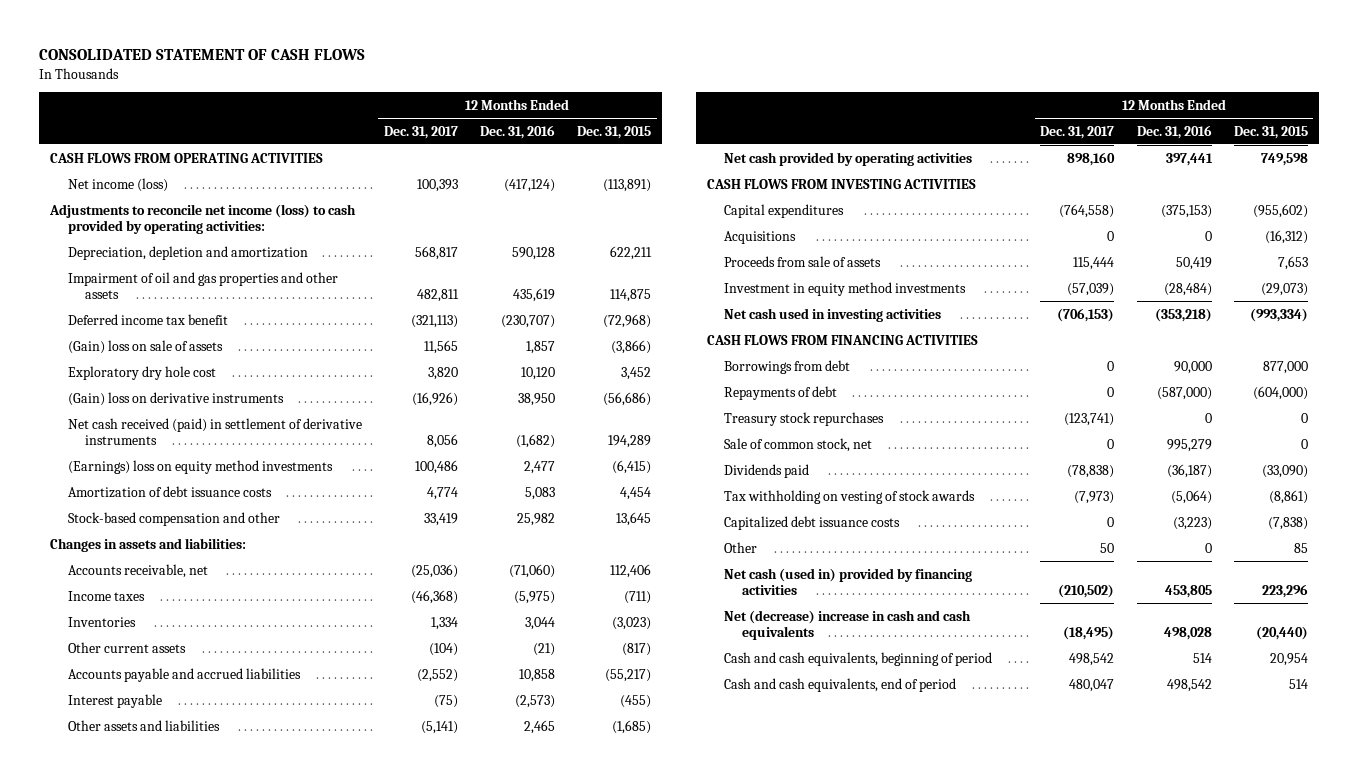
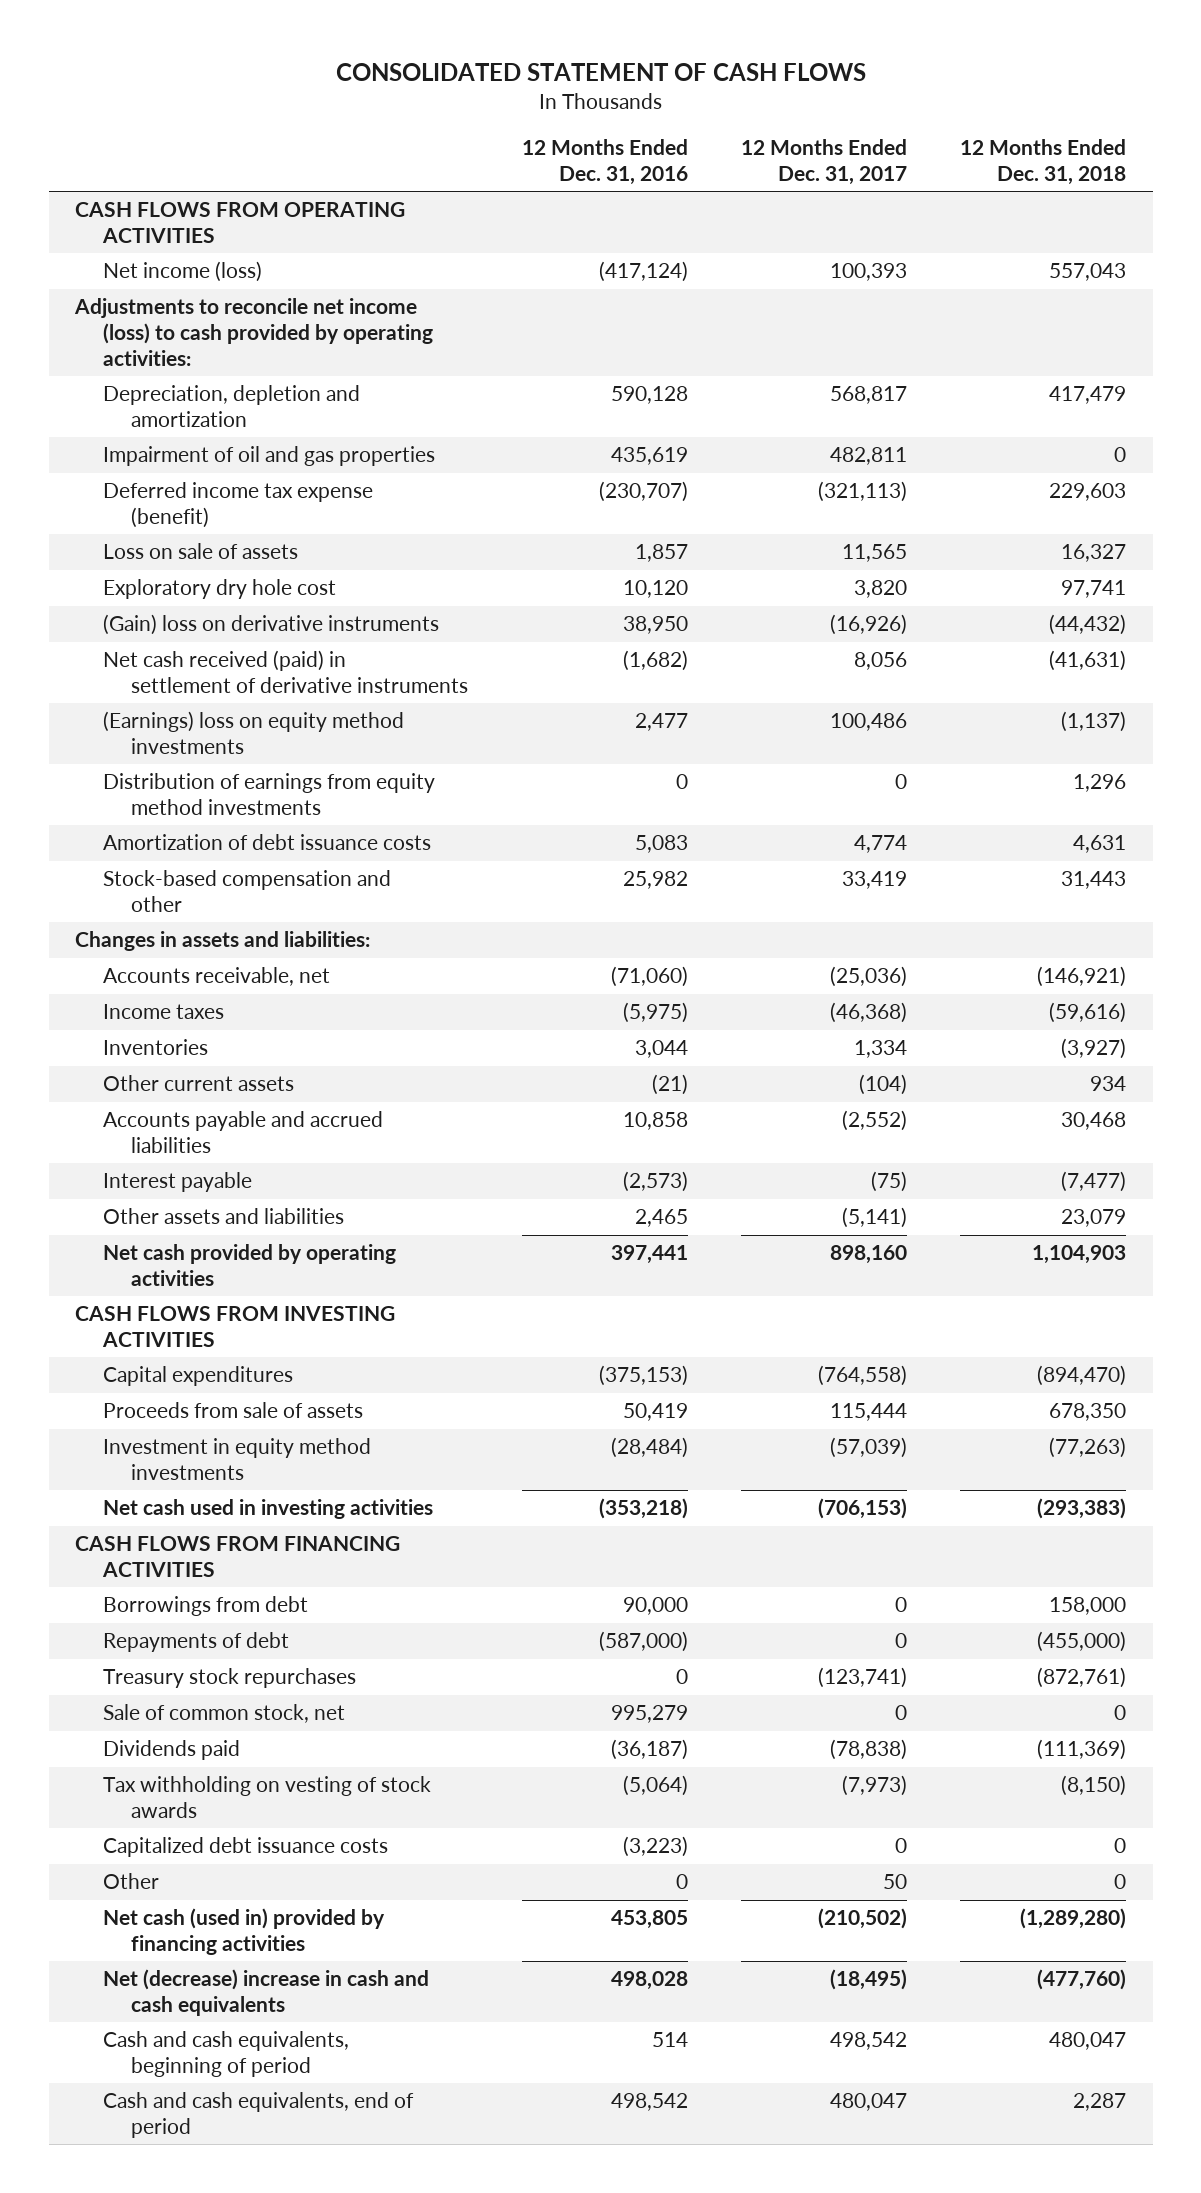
- | 12 Months Ended Dec. 31, 2017 | 12 Months Ended Dec. 31, 2016 | 12 Months Ended Dec. 31, 2015
+ | 12 Months Ended Dec. 31, 2016 | 12 Months Ended Dec. 31, 2017 | 12 Months Ended Dec. 31, 2018
- Impairment of oil and gas properties and other assets | 482,811 | 435,619 | 114,875
- Deferred income tax benefit | (321,113) | (230,707) | (72,968)
- (Gain) loss on sale of assets | 11,565 | 1,857 | (3,866)
+ Impairment of oil and gas properties | 435,619 | 482,811 | 0
+ Deferred income tax expense (benefit) | (230,707) | (321,113) | 229,603
+ Loss on sale of assets | 1,857 | 11,565 | 16,327
+ Distribution of earnings from equity method investments | 0 | 0 | 1,296
- Acquisitions | 0 | 0 | (16,312)

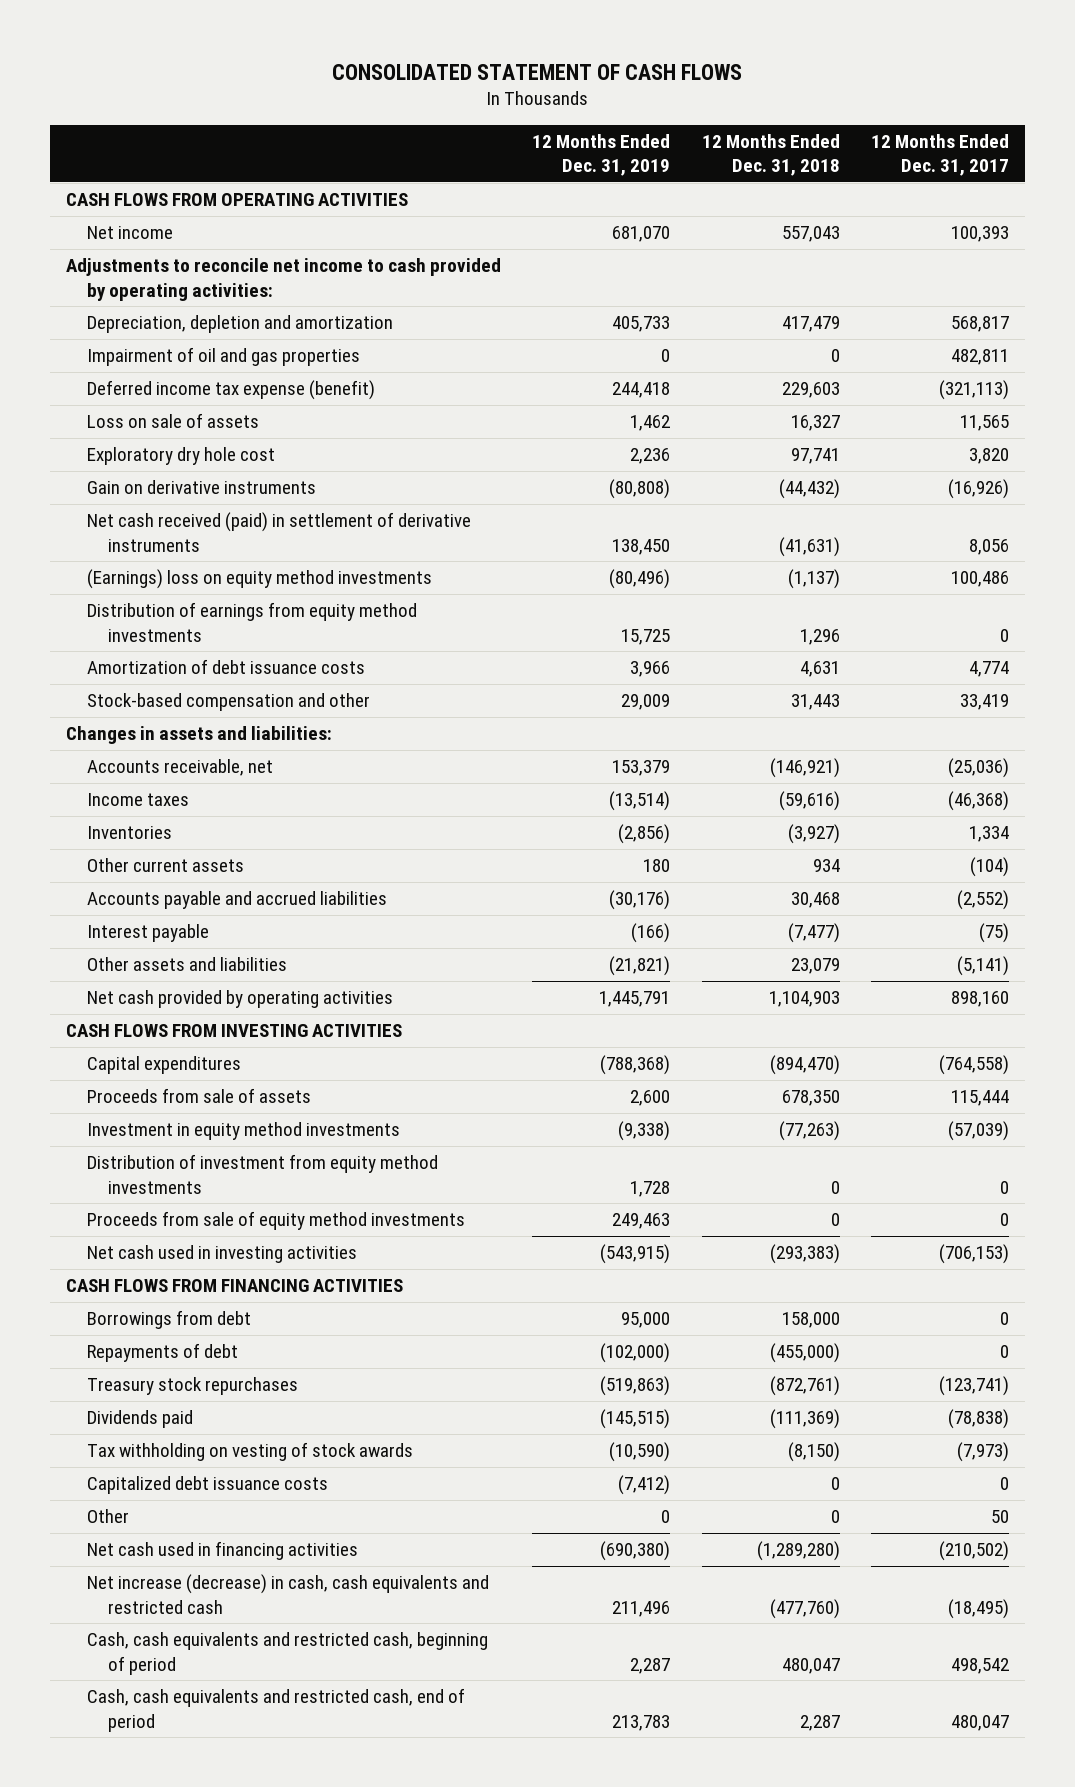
- | 12 Months Ended Dec. 31, 2016 | 12 Months Ended Dec. 31, 2017 | 12 Months Ended Dec. 31, 2018
+ | 12 Months Ended Dec. 31, 2019 | 12 Months Ended Dec. 31, 2018 | 12 Months Ended Dec. 31, 2017
- Net income (loss) | (417,124) | 100,393 | 557,043
- Adjustments to reconcile net income (loss) to cash provided by operating activities:
+ Net income | 681,070 | 557,043 | 100,393
+ Adjustments to reconcile net income to cash provided by operating activities:
- (Gain) loss on derivative instruments | 38,950 | (16,926) | (44,432)
+ Gain on derivative instruments | (80,808) | (44,432) | (16,926)
+ Distribution of investment from equity method investments | 1,728 | 0 | 0
+ Proceeds from sale of equity method investments | 249,463 | 0 | 0
- Sale of common stock, net | 995,279 | 0 | 0
- Net cash (used in) provided by financing activities | 453,805 | (210,502) | (1,289,280)
- Net (decrease) increase in cash and cash equivalents | 498,028 | (18,495) | (477,760)
- Cash and cash equivalents, beginning of period | 514 | 498,542 | 480,047
- Cash and cash equivalents, end of period | 498,542 | 480,047 | 2,287
+ Net cash used in financing activities | (690,380) | (1,289,280) | (210,502)
+ Net increase (decrease) in cash, cash equivalents and restricted cash | 211,496 | (477,760) | (18,495)
+ Cash, cash equivalents and restricted cash, beginning of period | 2,287 | 480,047 | 498,542
+ Cash, cash equivalents and restricted cash, end of period | 213,783 | 2,287 | 480,047

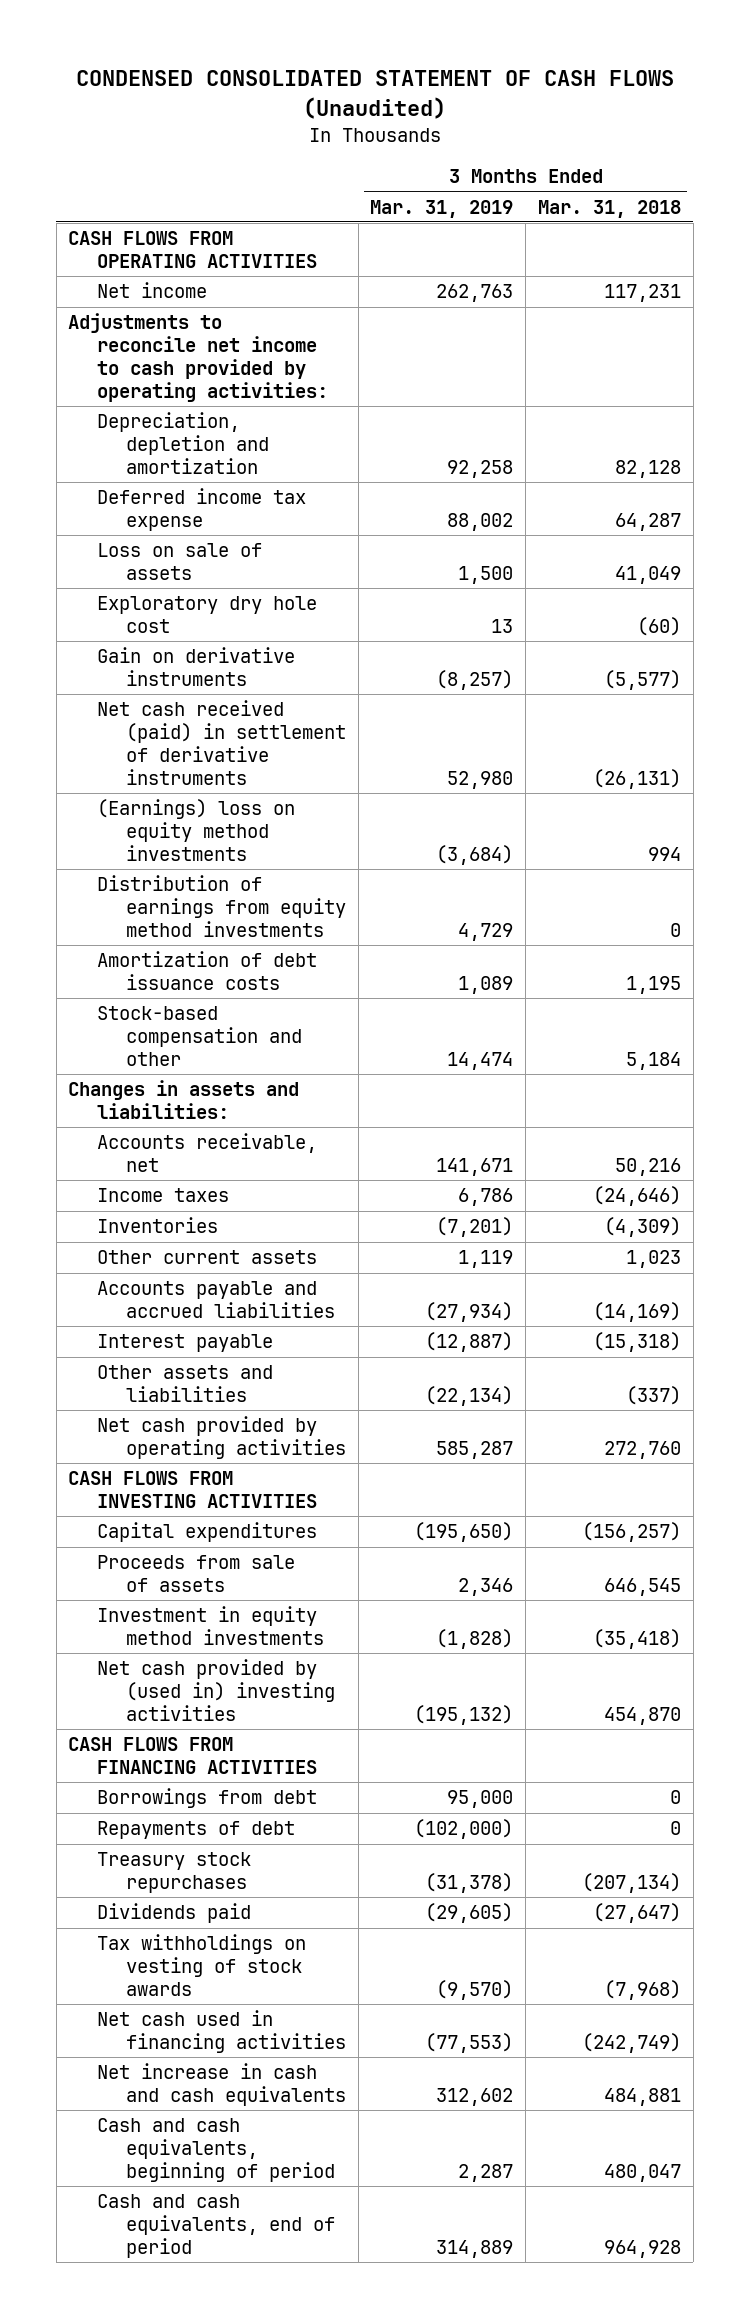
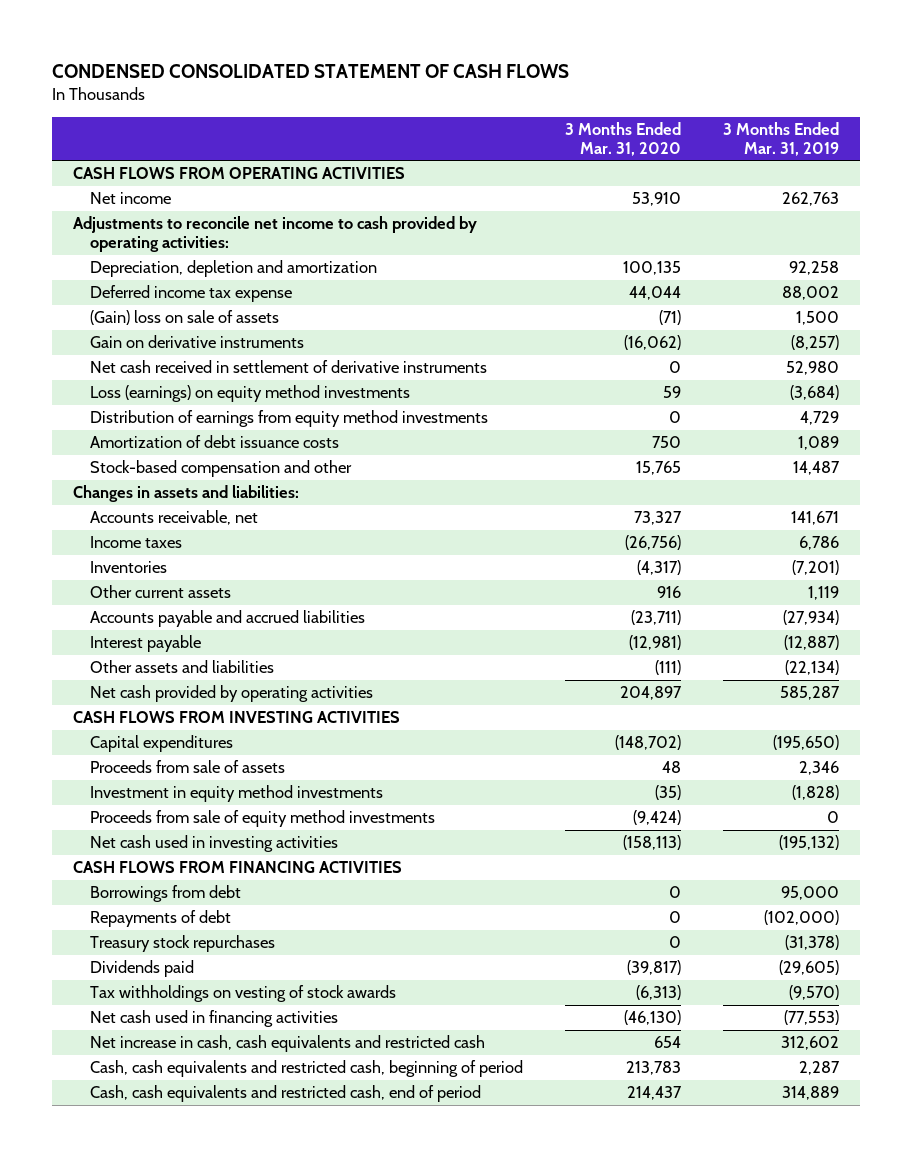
- CONDENSED CONSOLIDATED STATEMENT OF CASH FLOWS (Unaudited)
+ CONDENSED CONSOLIDATED STATEMENT OF CASH FLOWS
- | 3 Months Ended Mar. 31, 2019 | 3 Months Ended Mar. 31, 2018
+ | 3 Months Ended Mar. 31, 2020 | 3 Months Ended Mar. 31, 2019
- Loss on sale of assets | 1,500 | 41,049
- Exploratory dry hole cost | 13 | (60)
+ (Gain) loss on sale of assets | (71) | 1,500
- Net cash received (paid) in settlement of derivative instruments | 52,980 | (26,131)
- (Earnings) loss on equity method investments | (3,684) | 994
+ Net cash received in settlement of derivative instruments | 0 | 52,980
+ Loss (earnings) on equity method investments | 59 | (3,684)
- Stock-based compensation and other | 14,474 | 5,184
+ Stock-based compensation and other | 15,765 | 14,487
- Net cash provided by (used in) investing activities | (195,132) | 454,870
+ Proceeds from sale of equity method investments | (9,424) | 0
+ Net cash used in investing activities | (158,113) | (195,132)
- Net increase in cash and cash equivalents | 312,602 | 484,881
- Cash and cash equivalents, beginning of period | 2,287 | 480,047
- Cash and cash equivalents, end of period | 314,889 | 964,928
+ Net increase in cash, cash equivalents and restricted cash | 654 | 312,602
+ Cash, cash equivalents and restricted cash, beginning of period | 213,783 | 2,287
+ Cash, cash equivalents and restricted cash, end of period | 214,437 | 314,889

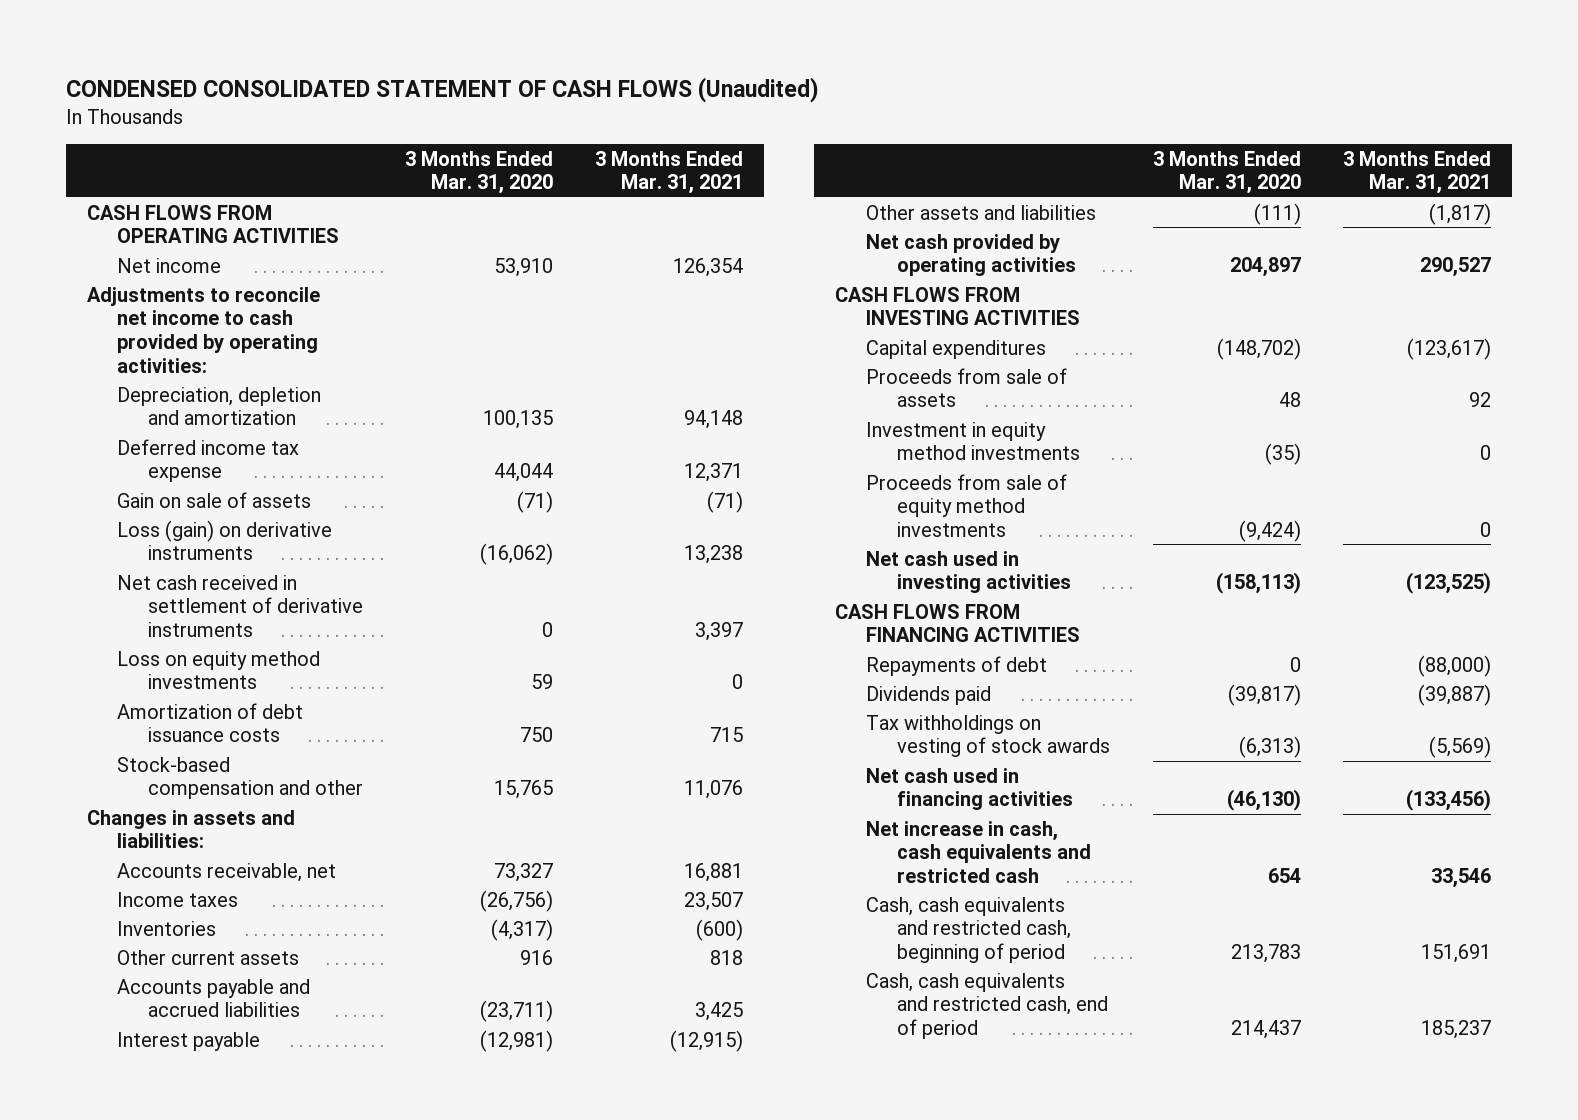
- CONDENSED CONSOLIDATED STATEMENT OF CASH FLOWS
+ CONDENSED CONSOLIDATED STATEMENT OF CASH FLOWS (Unaudited)
- | 3 Months Ended Mar. 31, 2020 | 3 Months Ended Mar. 31, 2019
+ | 3 Months Ended Mar. 31, 2020 | 3 Months Ended Mar. 31, 2021
- (Gain) loss on sale of assets | (71) | 1,500
- Gain on derivative instruments | (16,062) | (8,257)
+ Gain on sale of assets | (71) | (71)
+ Loss (gain) on derivative instruments | (16,062) | 13,238
- Loss (earnings) on equity method investments | 59 | (3,684)
- Distribution of earnings from equity method investments | 0 | 4,729
+ Loss on equity method investments | 59 | 0
- Borrowings from debt | 0 | 95,000
- Treasury stock repurchases | 0 | (31,378)

